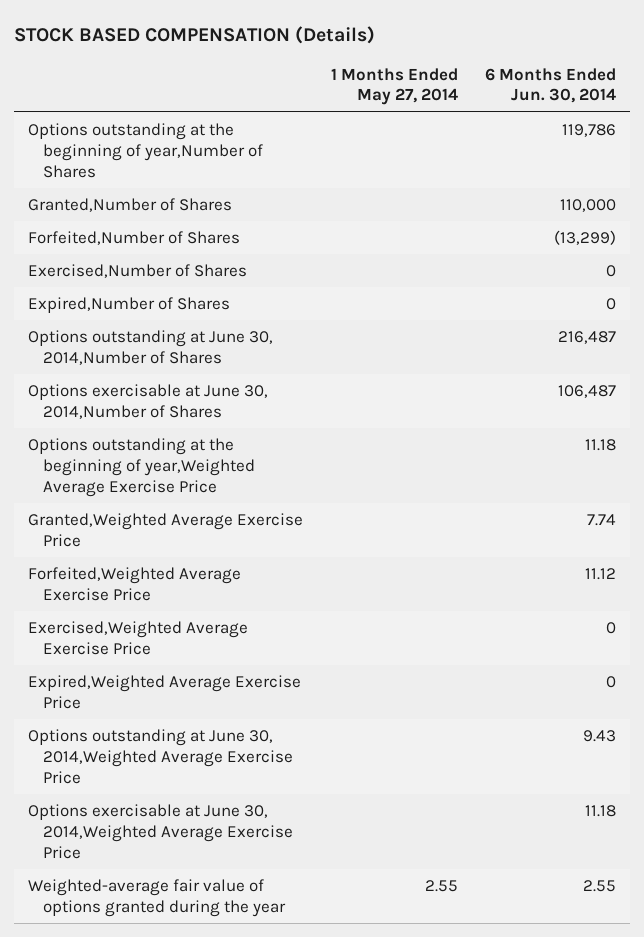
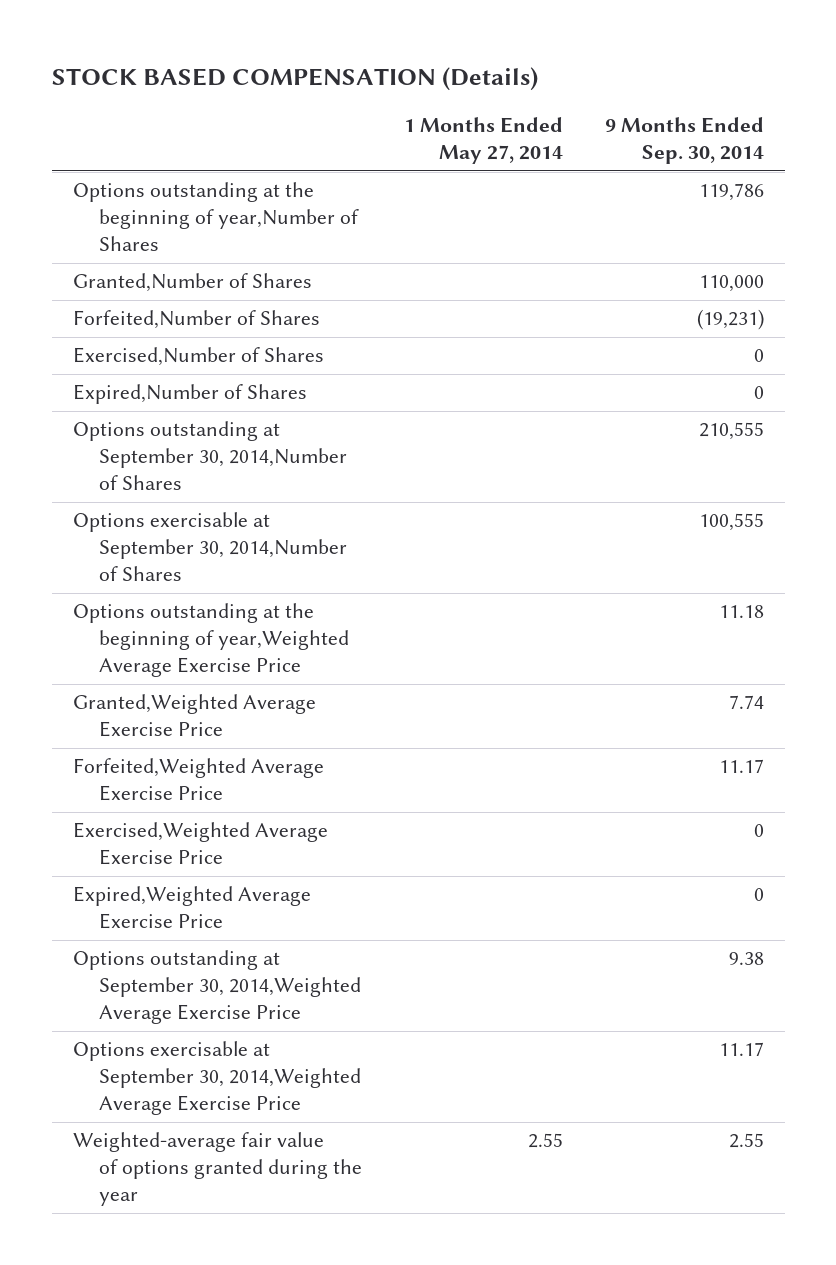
- | 1 Months Ended May 27, 2014 | 6 Months Ended Jun. 30, 2014
+ | 1 Months Ended May 27, 2014 | 9 Months Ended Sep. 30, 2014
- Options outstanding at June 30, 2014,Number of Shares | | 216,487
- Options exercisable at June 30, 2014,Number of Shares | | 106,487
+ Options outstanding at September 30, 2014,Number of Shares | | 210,555
+ Options exercisable at September 30, 2014,Number of Shares | | 100,555
- Options outstanding at June 30, 2014,Weighted Average Exercise Price | | 9.43
- Options exercisable at June 30, 2014,Weighted Average Exercise Price | | 11.18
+ Options outstanding at September 30, 2014,Weighted Average Exercise Price | | 9.38
+ Options exercisable at September 30, 2014,Weighted Average Exercise Price | | 11.17

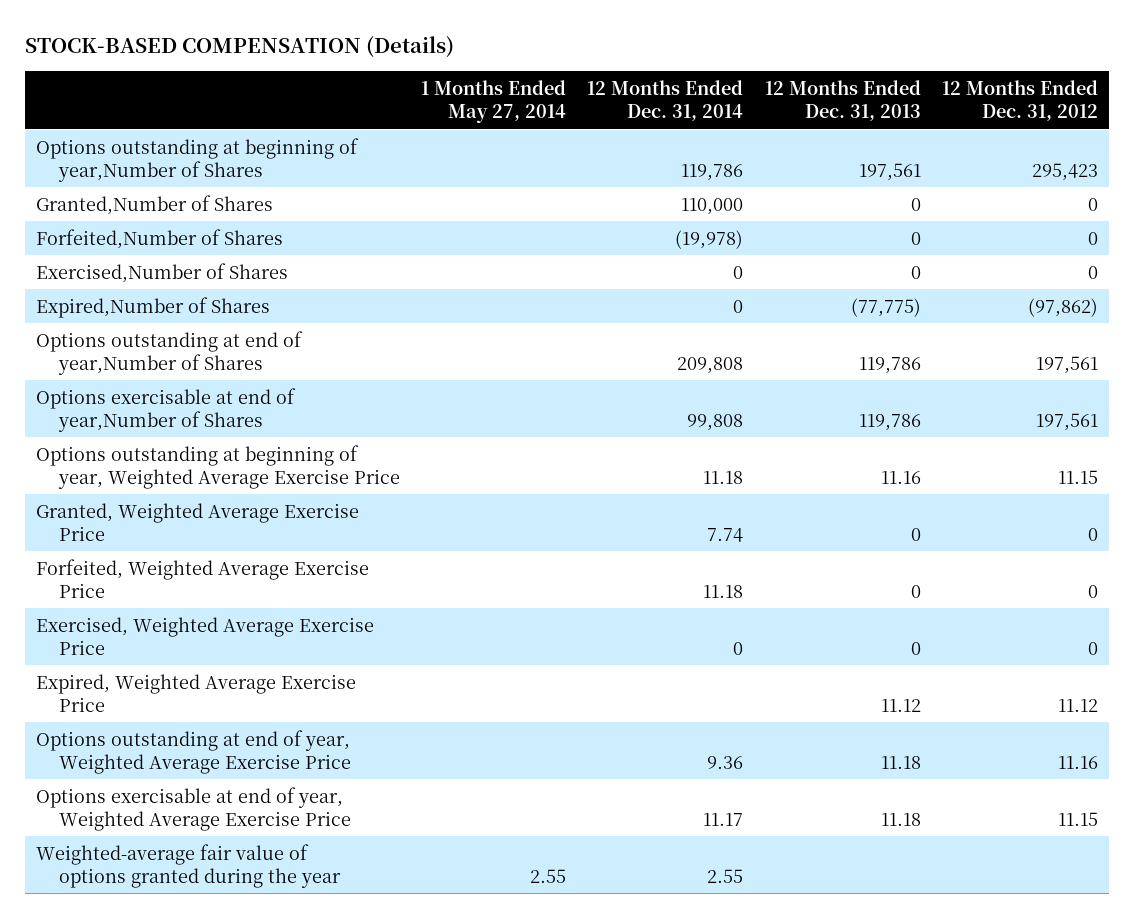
- STOCK BASED COMPENSATION (Details)
+ STOCK-BASED COMPENSATION (Details)
- | 1 Months Ended May 27, 2014 | 9 Months Ended Sep. 30, 2014
+ | 1 Months Ended May 27, 2014 | 12 Months Ended Dec. 31, 2014 | 12 Months Ended Dec. 31, 2013 | 12 Months Ended Dec. 31, 2012
- Options outstanding at the beginning of year,Number of Shares | | 119,786
+ Options outstanding at beginning of year,Number of Shares | | 119,786 | 197,561 | 295,423
- Options outstanding at September 30, 2014,Number of Shares | | 210,555
- Options exercisable at September 30, 2014,Number of Shares | | 100,555
- Options outstanding at the beginning of year,Weighted Average Exercise Price | | 11.18
- Granted,Weighted Average Exercise Price | | 7.74
- Forfeited,Weighted Average Exercise Price | | 11.17
- Exercised,Weighted Average Exercise Price | | 0
- Expired,Weighted Average Exercise Price | | 0
- Options outstanding at September 30, 2014,Weighted Average Exercise Price | | 9.38
- Options exercisable at September 30, 2014,Weighted Average Exercise Price | | 11.17
+ Options outstanding at end of year,Number of Shares | | 209,808 | 119,786 | 197,561
+ Options exercisable at end of year,Number of Shares | | 99,808 | 119,786 | 197,561
+ Options outstanding at beginning of year, Weighted Average Exercise Price | | 11.18 | 11.16 | 11.15
+ Granted, Weighted Average Exercise Price | | 7.74 | 0 | 0
+ Forfeited, Weighted Average Exercise Price | | 11.18 | 0 | 0
+ Exercised, Weighted Average Exercise Price | | 0 | 0 | 0
+ Expired, Weighted Average Exercise Price | | | 11.12 | 11.12
+ Options outstanding at end of year, Weighted Average Exercise Price | | 9.36 | 11.18 | 11.16
+ Options exercisable at end of year, Weighted Average Exercise Price | | 11.17 | 11.18 | 11.15

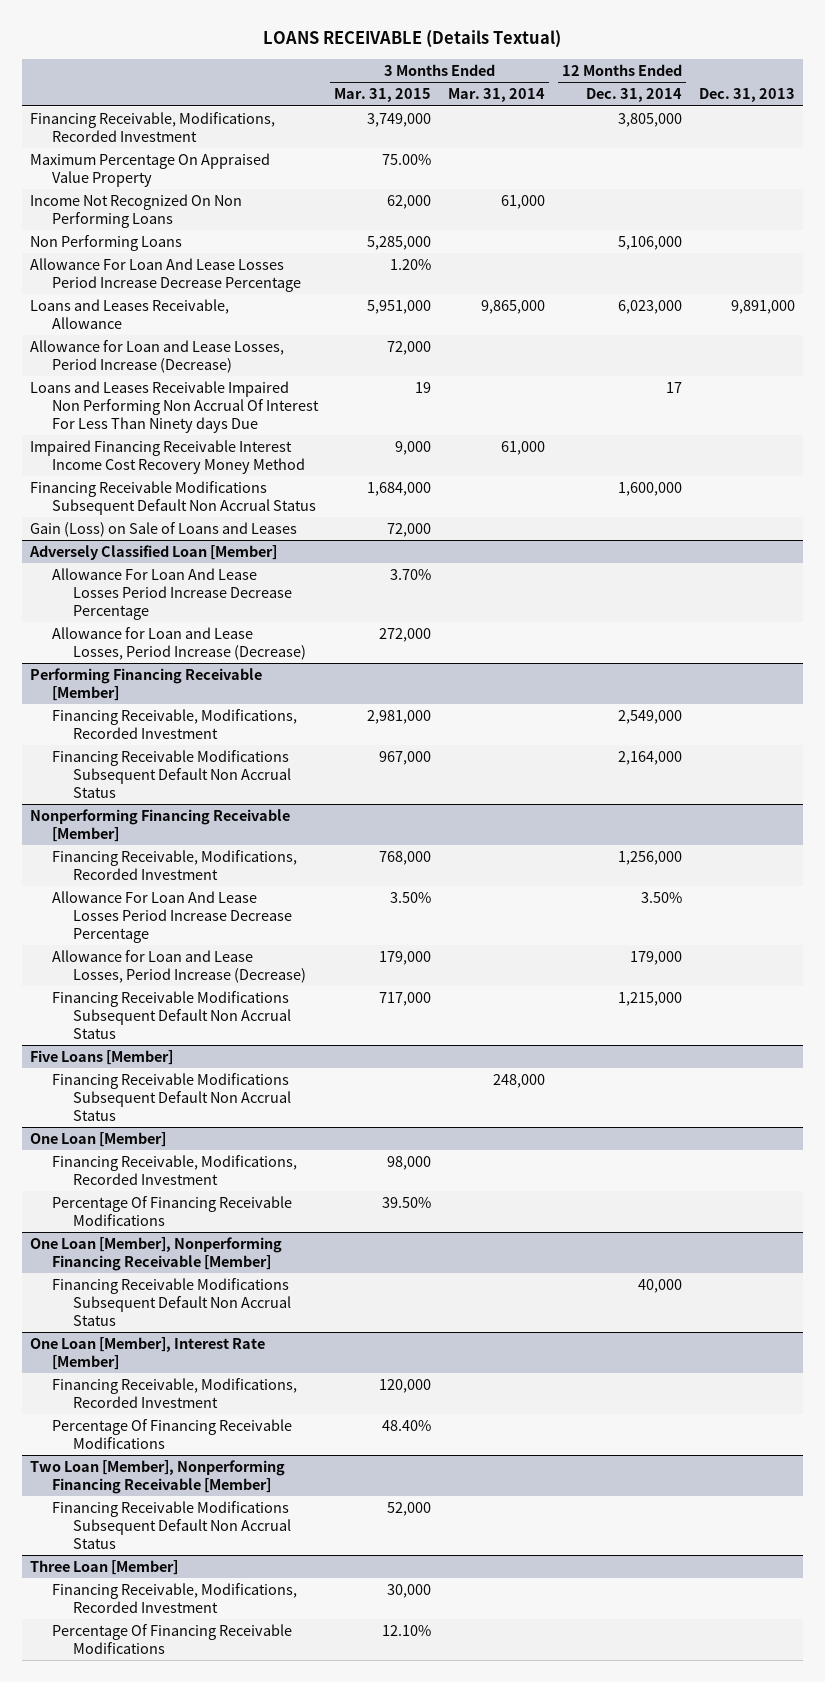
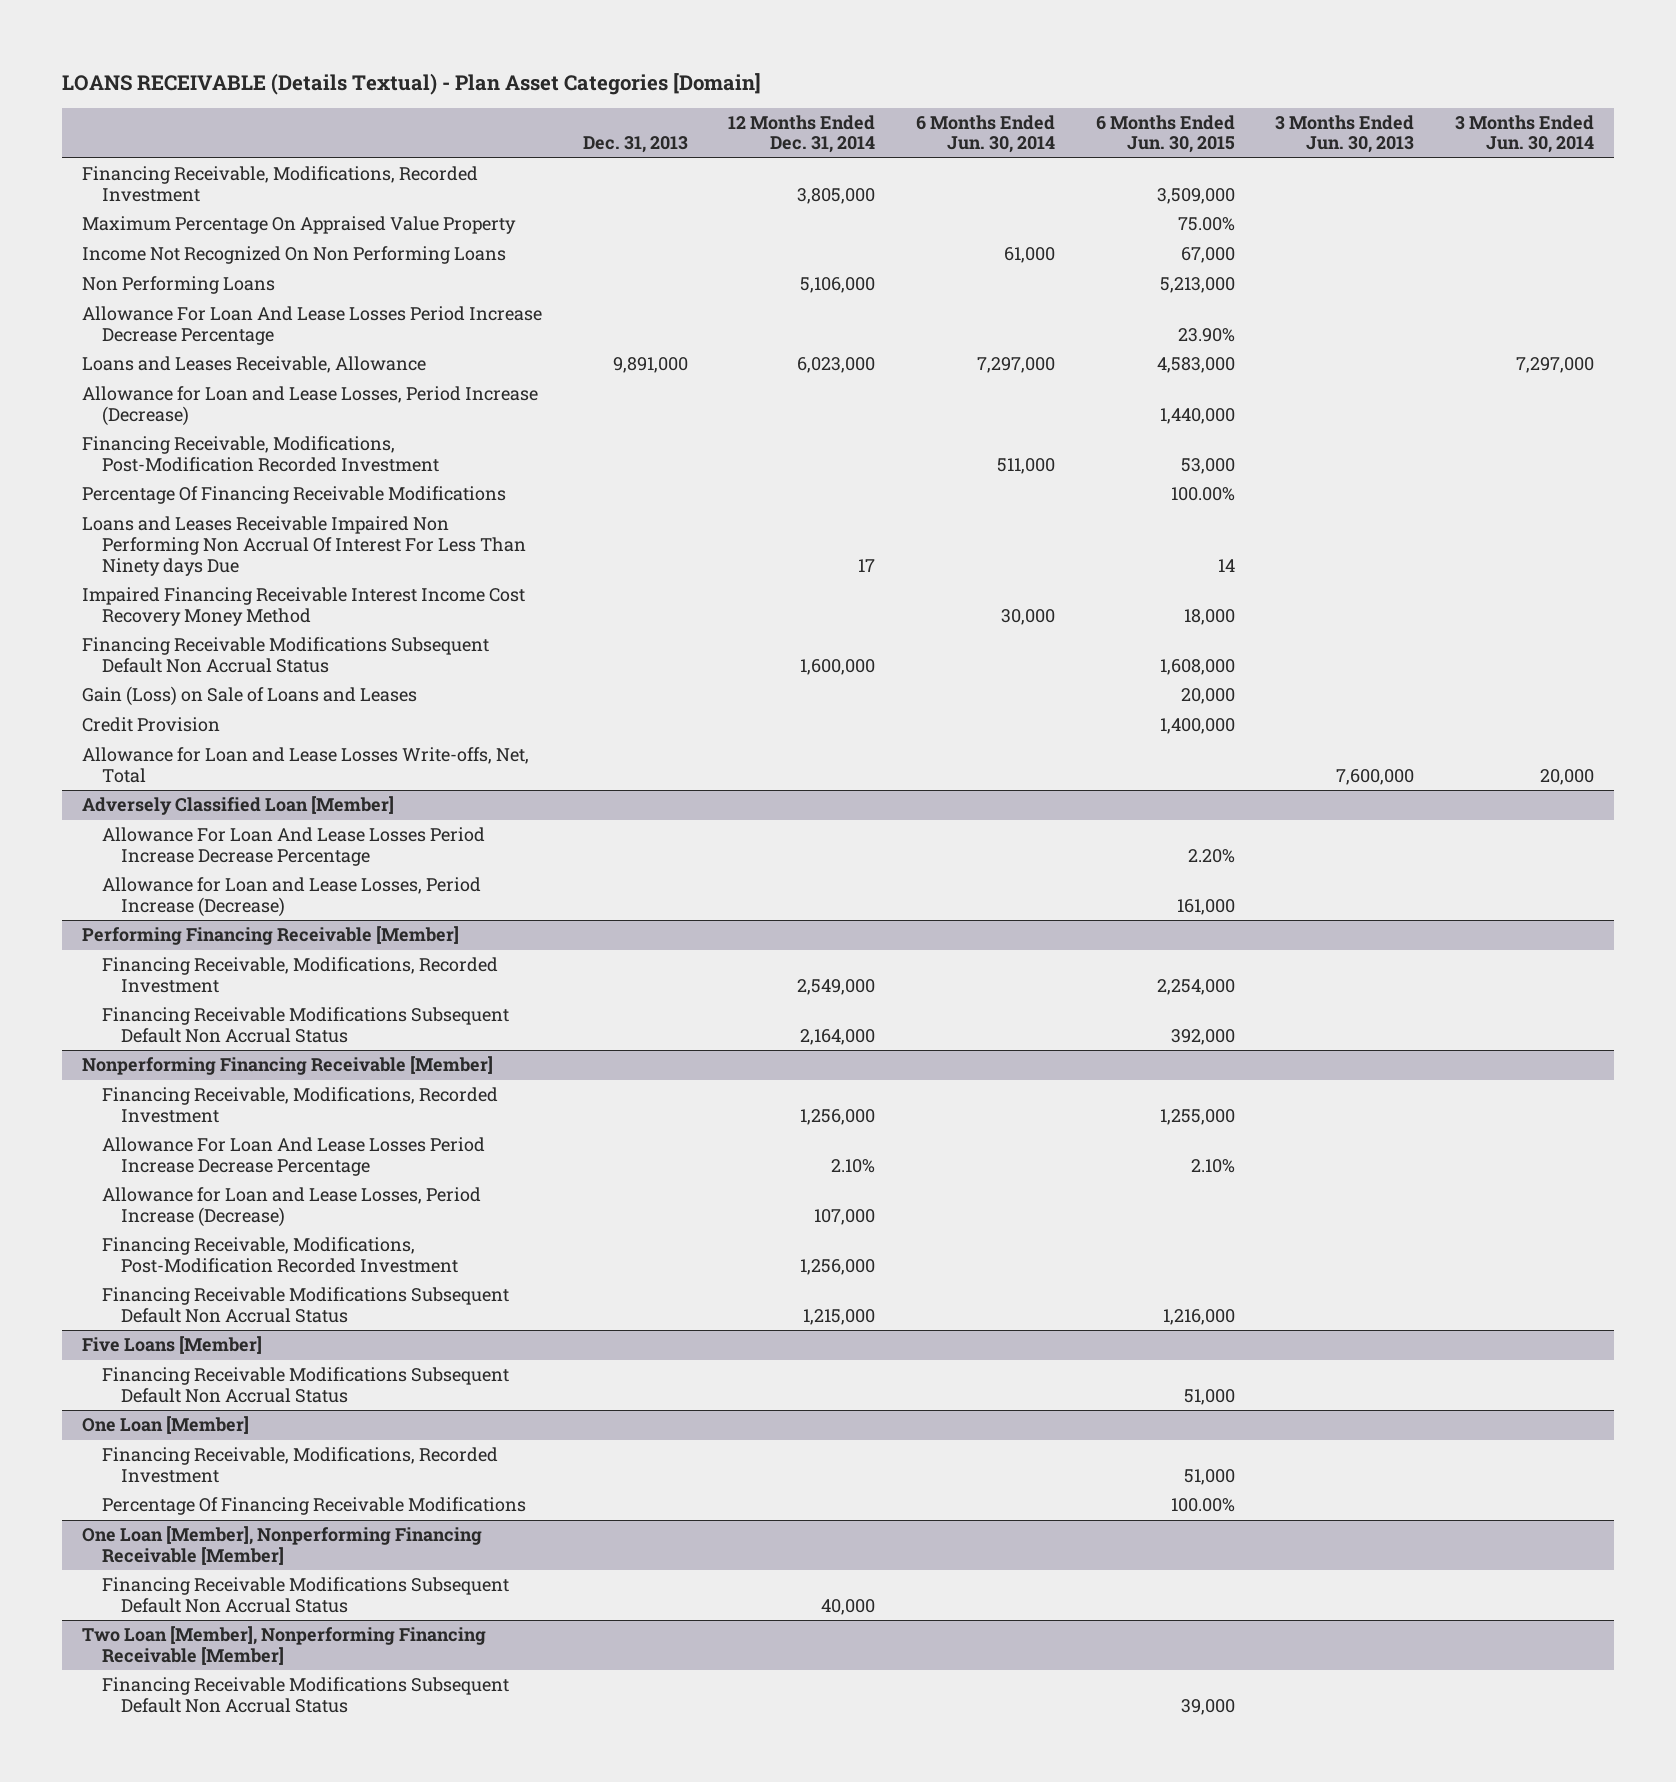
- LOANS RECEIVABLE (Details Textual)
+ LOANS RECEIVABLE (Details Textual) - Plan Asset Categories [Domain]
- | 3 Months Ended Mar. 31, 2015 | 3 Months Ended Mar. 31, 2014 | 12 Months Ended Dec. 31, 2014 | Dec. 31, 2013
+ | Dec. 31, 2013 | 12 Months Ended Dec. 31, 2014 | 6 Months Ended Jun. 30, 2014 | 6 Months Ended Jun. 30, 2015 | 3 Months Ended Jun. 30, 2013 | 3 Months Ended Jun. 30, 2014
+ Financing Receivable, Modifications, Post-Modification Recorded Investment | | | 511,000 | 53,000 | |
+ Percentage Of Financing Receivable Modifications | | | | 100.00% | |
+ Credit Provision | | | | 1,400,000 | |
+ Allowance for Loan and Lease Losses Write-offs, Net, Total | | | | | 7,600,000 | 20,000
@ Nonperforming Financing Receivable [Member]
- Allowance For Loan And Lease Losses Period Increase Decrease Percentage | 3.50% | | 3.50% |
- Allowance for Loan and Lease Losses, Period Increase (Decrease) | 179,000 | | 179,000 |
+ Allowance For Loan And Lease Losses Period Increase Decrease Percentage | | 2.10% | | 2.10% | |
+ Allowance for Loan and Lease Losses, Period Increase (Decrease) | | 107,000 | | | |
+ Financing Receivable, Modifications, Post-Modification Recorded Investment | | 1,256,000 | | | |
- One Loan [Member], Interest Rate [Member]
- Financing Receivable, Modifications, Recorded Investment | 120,000 | | |
- Percentage Of Financing Receivable Modifications | 48.40% | | |
- Three Loan [Member]
- Financing Receivable, Modifications, Recorded Investment | 30,000 | | |
- Percentage Of Financing Receivable Modifications | 12.10% | | |

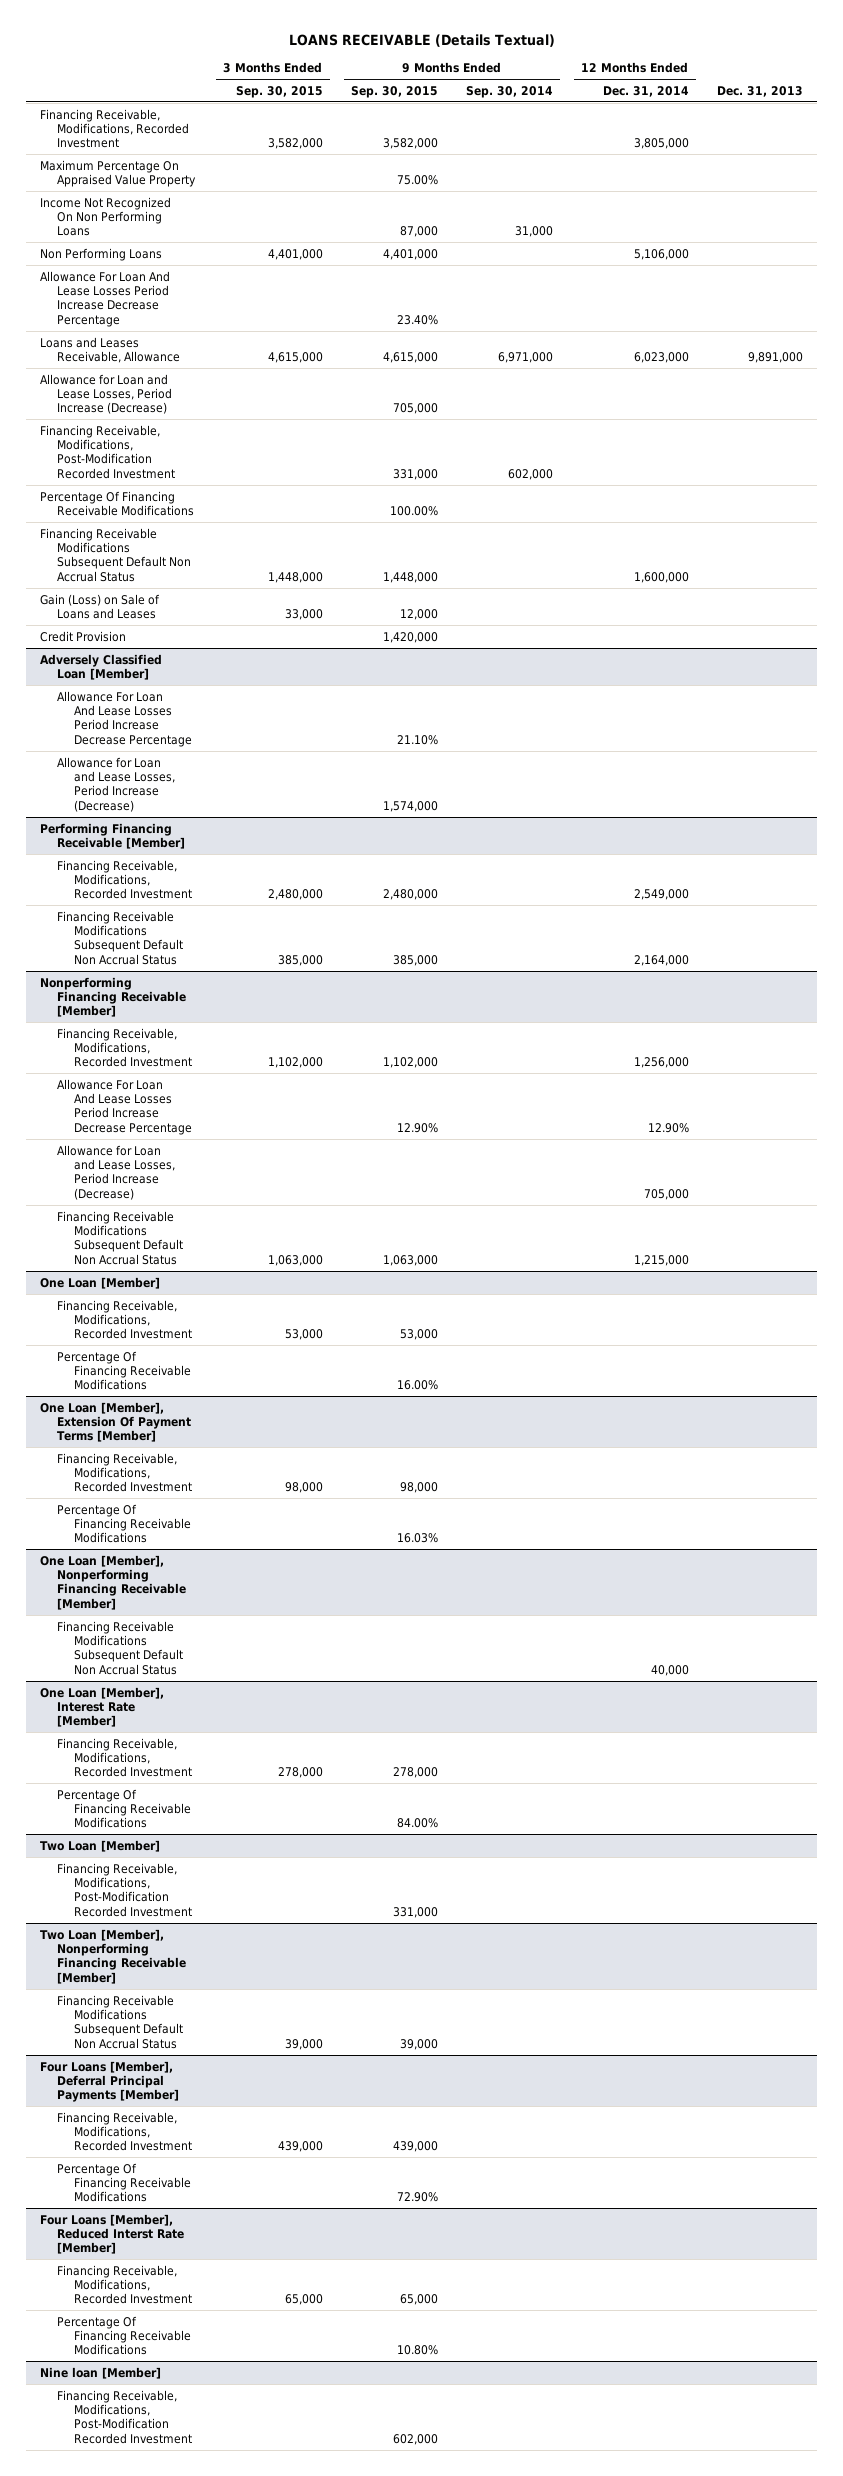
- LOANS RECEIVABLE (Details Textual) - Plan Asset Categories [Domain]
+ LOANS RECEIVABLE (Details Textual)
- | Dec. 31, 2013 | 12 Months Ended Dec. 31, 2014 | 6 Months Ended Jun. 30, 2014 | 6 Months Ended Jun. 30, 2015 | 3 Months Ended Jun. 30, 2013 | 3 Months Ended Jun. 30, 2014
+ | 3 Months Ended Sep. 30, 2015 | 9 Months Ended Sep. 30, 2015 | 9 Months Ended Sep. 30, 2014 | 12 Months Ended Dec. 31, 2014 | Dec. 31, 2013
- Loans and Leases Receivable Impaired Non Performing Non Accrual Of Interest For Less Than Ninety days Due | | 17 | | 14 | |
- Impaired Financing Receivable Interest Income Cost Recovery Money Method | | | 30,000 | 18,000 | |
- Allowance for Loan and Lease Losses Write-offs, Net, Total | | | | | 7,600,000 | 20,000
@ Nonperforming Financing Receivable [Member]
- Allowance For Loan And Lease Losses Period Increase Decrease Percentage | | 2.10% | | 2.10% | |
- Allowance for Loan and Lease Losses, Period Increase (Decrease) | | 107,000 | | | |
- Financing Receivable, Modifications, Post-Modification Recorded Investment | | 1,256,000 | | | |
+ Allowance For Loan And Lease Losses Period Increase Decrease Percentage | | 12.90% | | 12.90% |
+ Allowance for Loan and Lease Losses, Period Increase (Decrease) | | | | 705,000 |
- Five Loans [Member]
- Financing Receivable Modifications Subsequent Default Non Accrual Status | | | | 51,000 | |
+ One Loan [Member], Extension Of Payment Terms [Member]
+ Financing Receivable, Modifications, Recorded Investment | 98,000 | 98,000 | | |
+ Percentage Of Financing Receivable Modifications | | 16.03% | | |
+ One Loan [Member], Interest Rate [Member]
+ Financing Receivable, Modifications, Recorded Investment | 278,000 | 278,000 | | |
+ Percentage Of Financing Receivable Modifications | | 84.00% | | |
+ Two Loan [Member]
+ Financing Receivable, Modifications, Post-Modification Recorded Investment | | 331,000 | | |
+ Four Loans [Member], Deferral Principal Payments [Member]
+ Financing Receivable, Modifications, Recorded Investment | 439,000 | 439,000 | | |
+ Percentage Of Financing Receivable Modifications | | 72.90% | | |
+ Four Loans [Member], Reduced Interst Rate [Member]
+ Financing Receivable, Modifications, Recorded Investment | 65,000 | 65,000 | | |
+ Percentage Of Financing Receivable Modifications | | 10.80% | | |
+ Nine loan [Member]
+ Financing Receivable, Modifications, Post-Modification Recorded Investment | | 602,000 | | |

